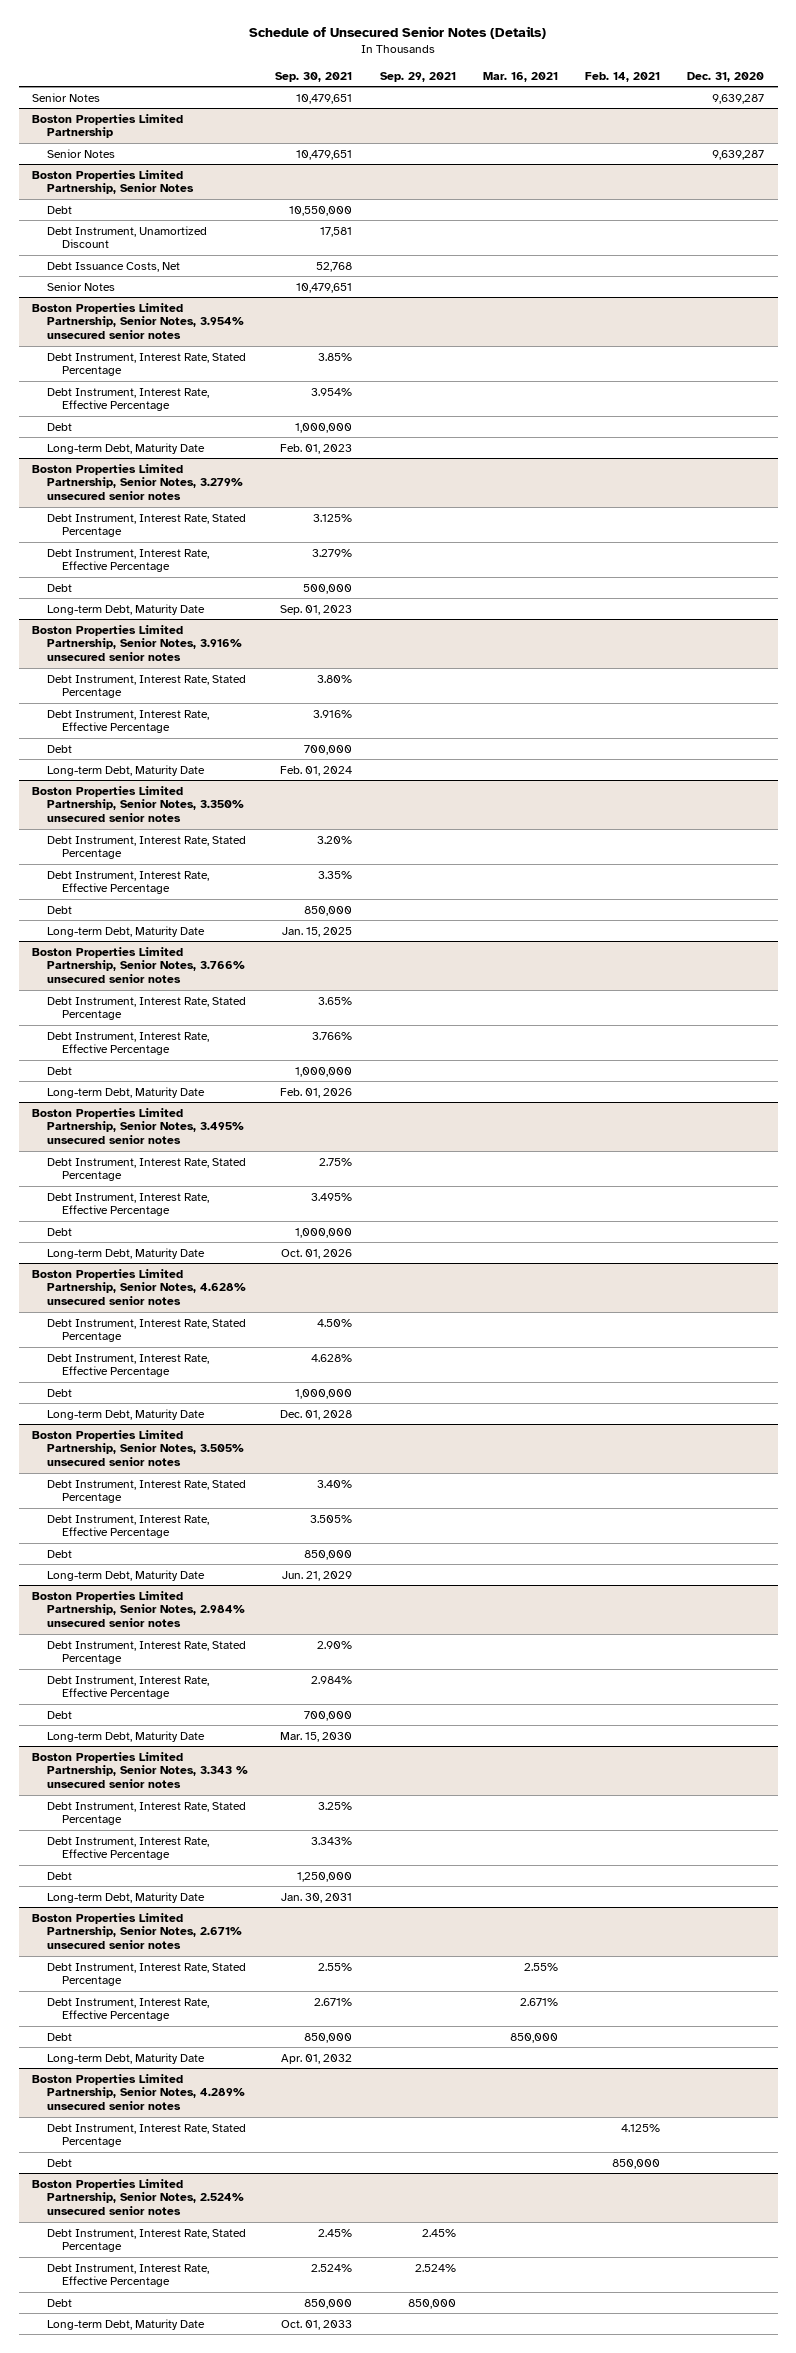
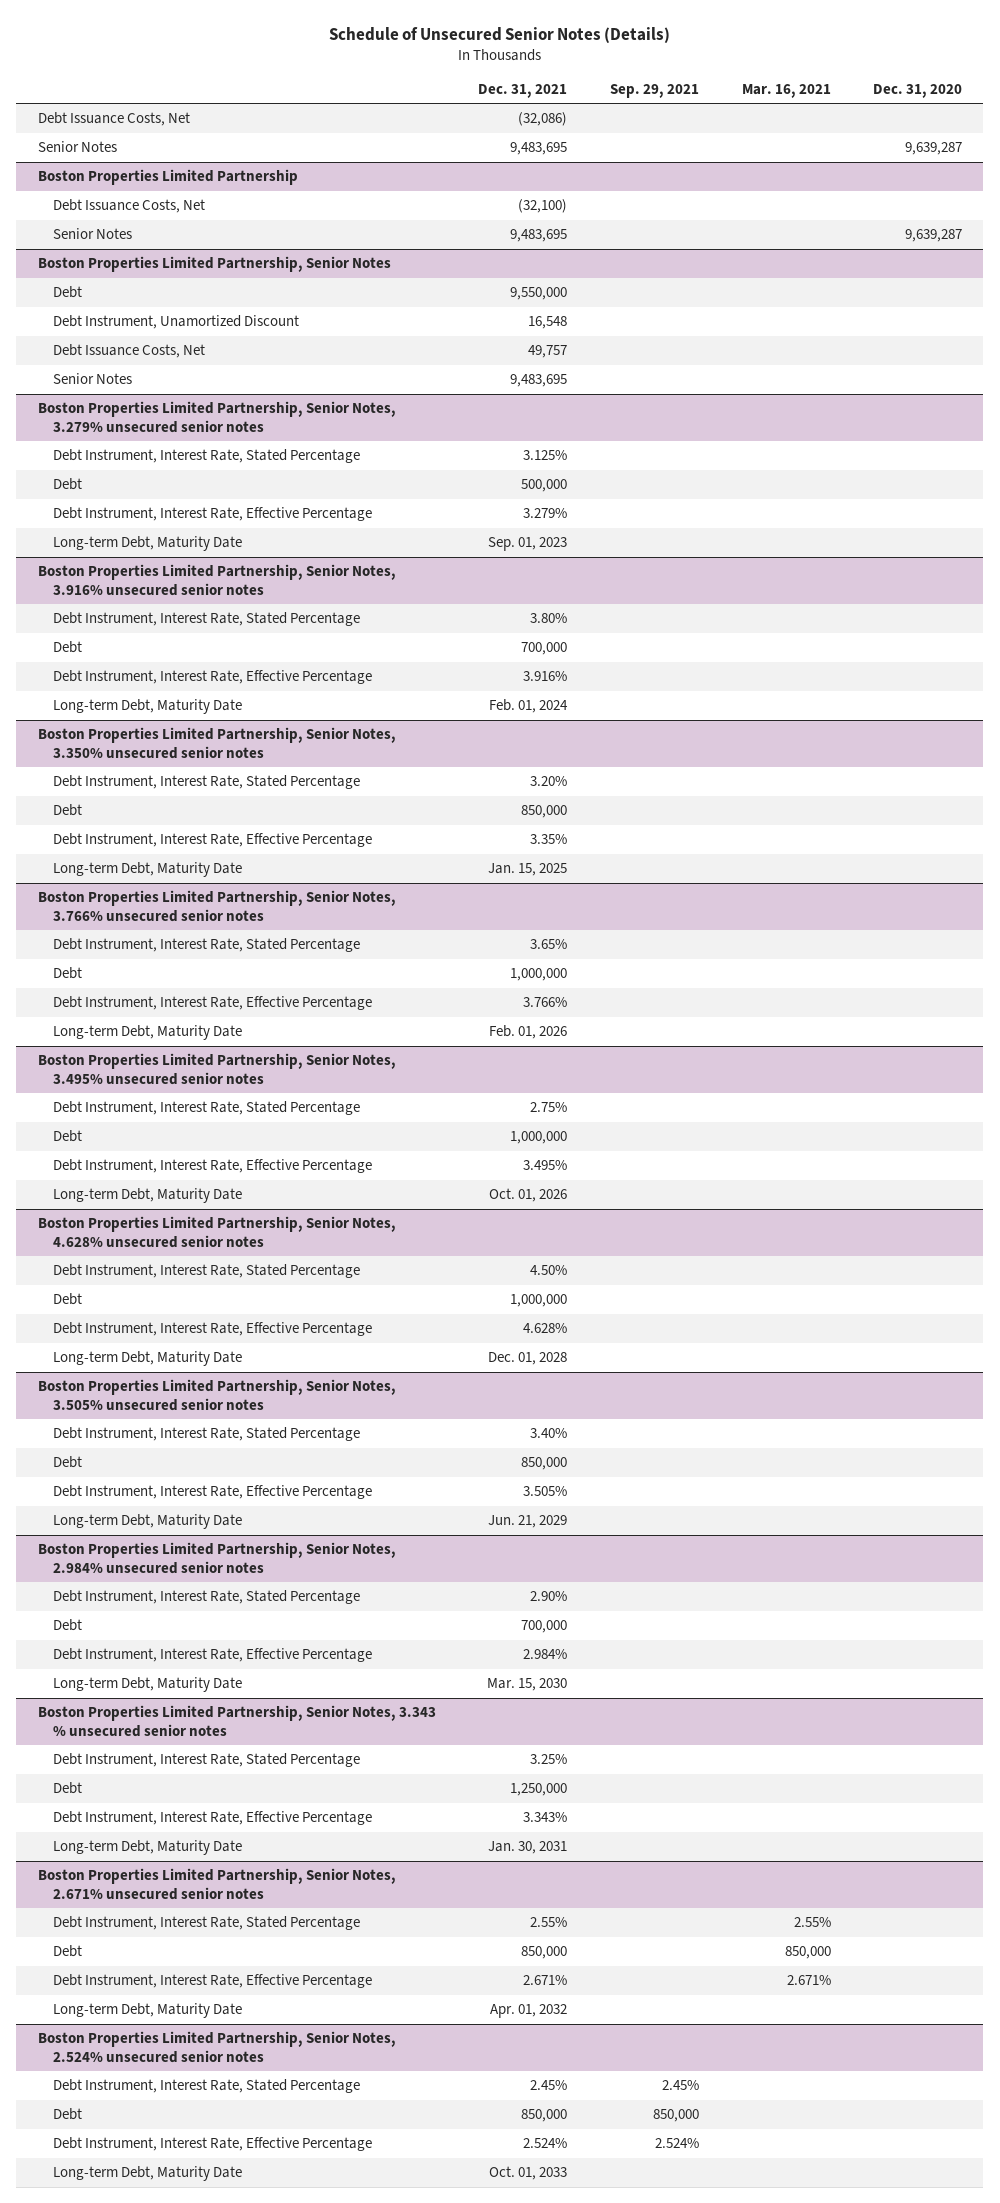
- | Sep. 30, 2021 | Sep. 29, 2021 | Mar. 16, 2021 | Feb. 14, 2021 | Dec. 31, 2020
+ | Dec. 31, 2021 | Sep. 29, 2021 | Mar. 16, 2021 | Dec. 31, 2020
+ Debt Issuance Costs, Net | (32,086) | | |
@ Boston Properties Limited Partnership
+ Debt Issuance Costs, Net | (32,100) | | |
- Boston Properties Limited Partnership, Senior Notes, 3.954% unsecured senior notes
- Debt Instrument, Interest Rate, Stated Percentage | 3.85% | | | |
- Debt Instrument, Interest Rate, Effective Percentage | 3.954% | | | |
- Debt | 1,000,000 | | | |
- Long-term Debt, Maturity Date | Feb. 01, 2023 | | | |
@ Boston Properties Limited Partnership, Senior Notes, 3.279% unsecured senior notes
moved down: Debt Instrument, Interest Rate, Effective Percentage | 3.279% | | |
@ Boston Properties Limited Partnership, Senior Notes, 3.916% unsecured senior notes
moved down: Debt Instrument, Interest Rate, Effective Percentage | 3.916% | | |
@ Boston Properties Limited Partnership, Senior Notes, 3.350% unsecured senior notes
moved down: Debt Instrument, Interest Rate, Effective Percentage | 3.35% | | |
@ Boston Properties Limited Partnership, Senior Notes, 3.766% unsecured senior notes
moved down: Debt Instrument, Interest Rate, Effective Percentage | 3.766% | | |
@ Boston Properties Limited Partnership, Senior Notes, 3.495% unsecured senior notes
moved down: Debt Instrument, Interest Rate, Effective Percentage | 3.495% | | |
@ Boston Properties Limited Partnership, Senior Notes, 4.628% unsecured senior notes
moved down: Debt Instrument, Interest Rate, Effective Percentage | 4.628% | | |
@ Boston Properties Limited Partnership, Senior Notes, 3.505% unsecured senior notes
moved down: Debt Instrument, Interest Rate, Effective Percentage | 3.505% | | |
@ Boston Properties Limited Partnership, Senior Notes, 2.984% unsecured senior notes
moved down: Debt Instrument, Interest Rate, Effective Percentage | 2.984% | | |
@ Boston Properties Limited Partnership, Senior Notes, 3.343 % unsecured senior notes
moved down: Debt Instrument, Interest Rate, Effective Percentage | 3.343% | | |
@ Boston Properties Limited Partnership, Senior Notes, 2.671% unsecured senior notes
moved down: Debt Instrument, Interest Rate, Effective Percentage | 2.671% | | 2.671% |
- Boston Properties Limited Partnership, Senior Notes, 4.289% unsecured senior notes
- Debt Instrument, Interest Rate, Stated Percentage | | | | 4.125% |
- Debt | | | | 850,000 |
@ Boston Properties Limited Partnership, Senior Notes, 2.524% unsecured senior notes
moved down: Debt Instrument, Interest Rate, Effective Percentage | 2.524% | 2.524% | |

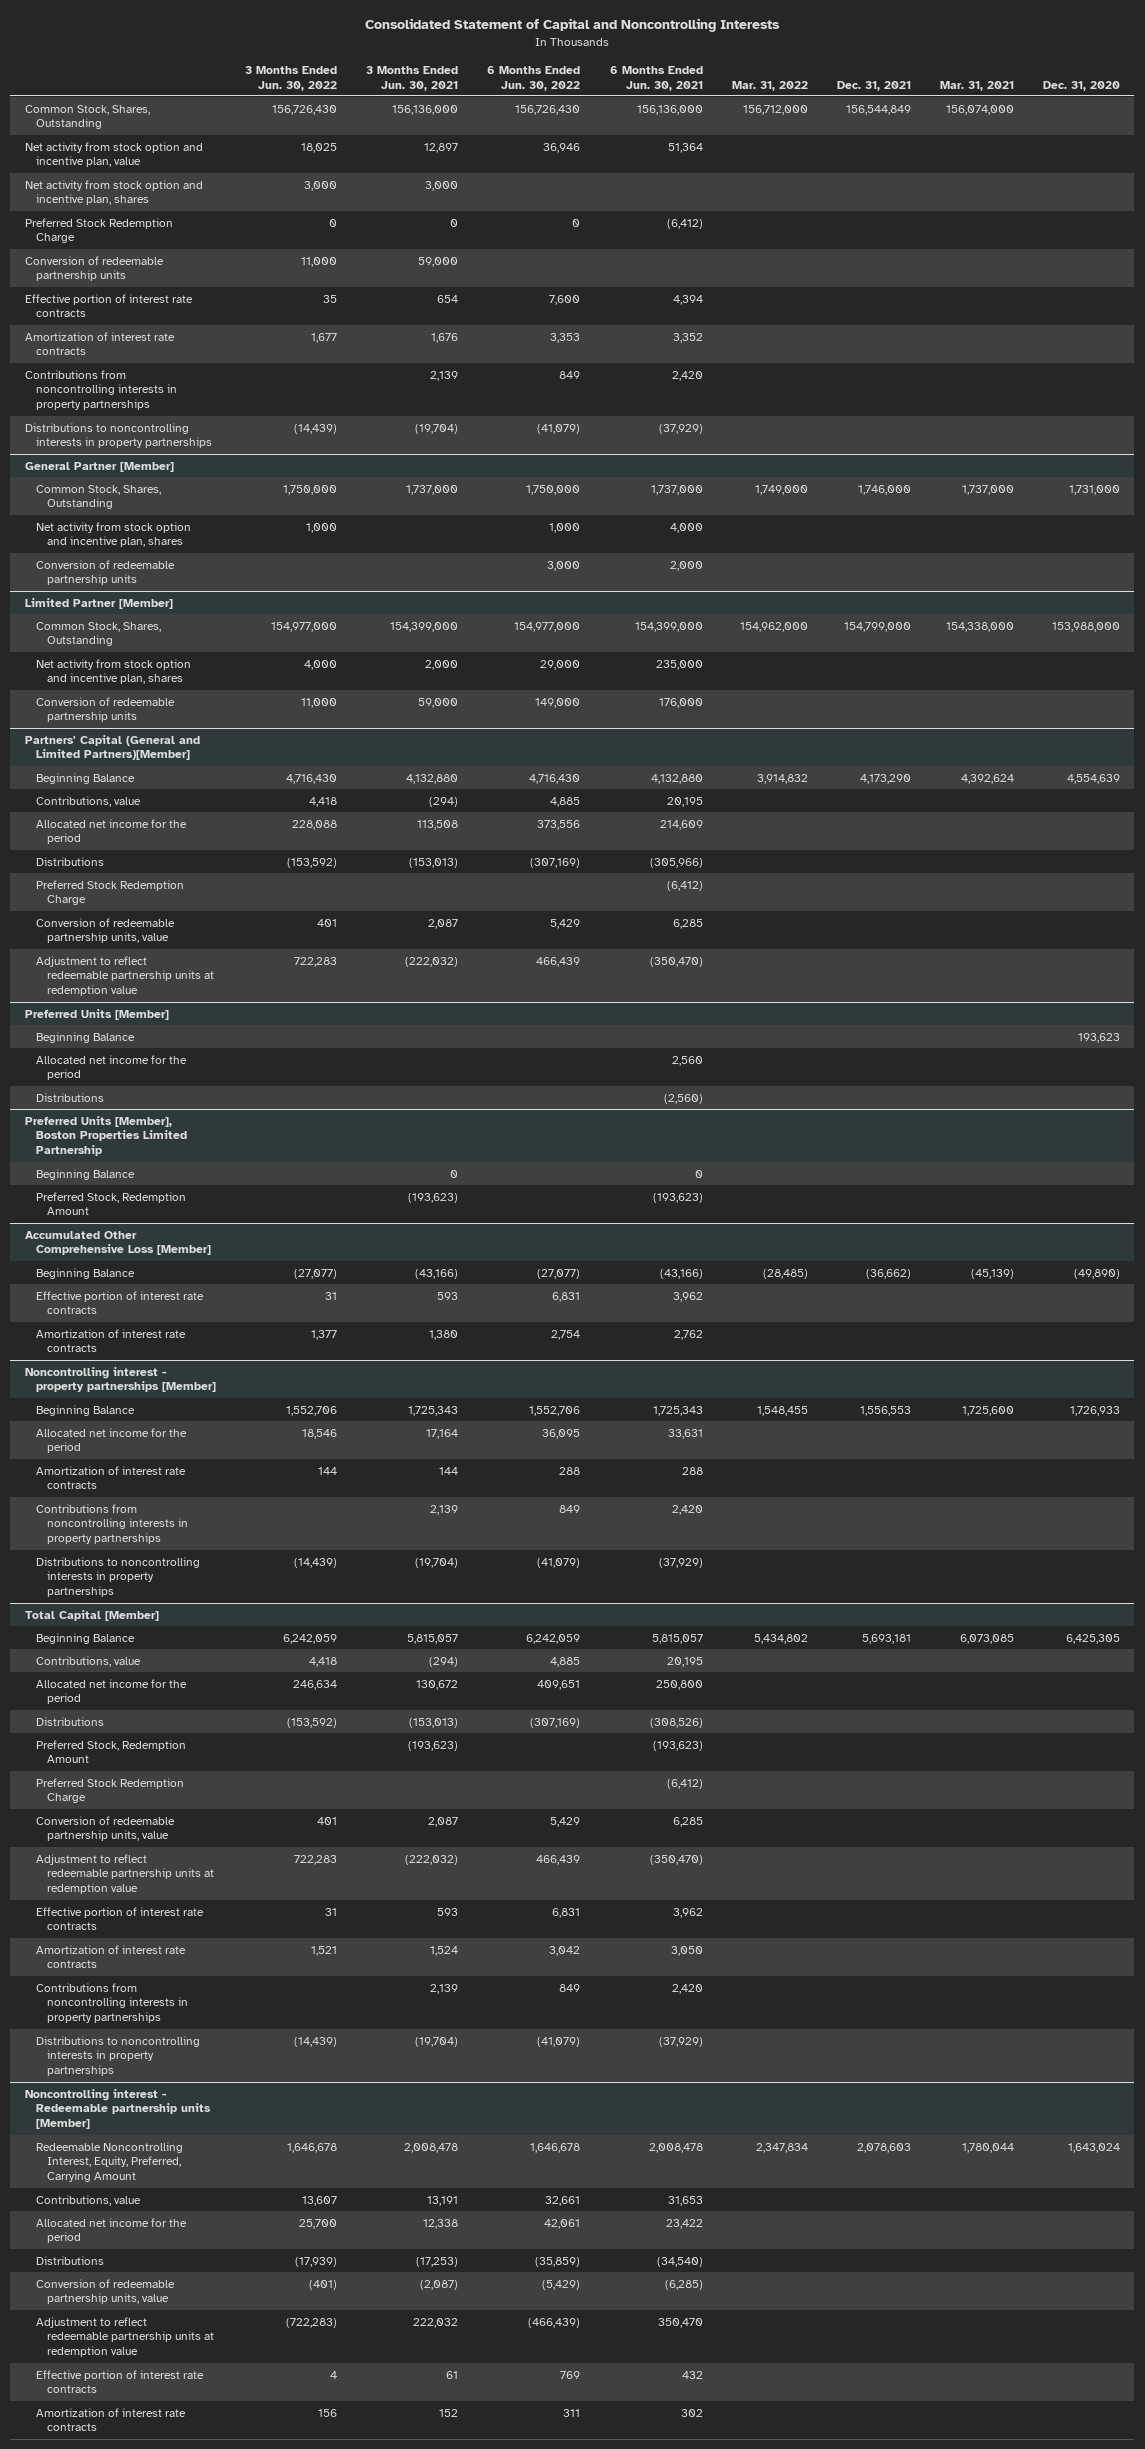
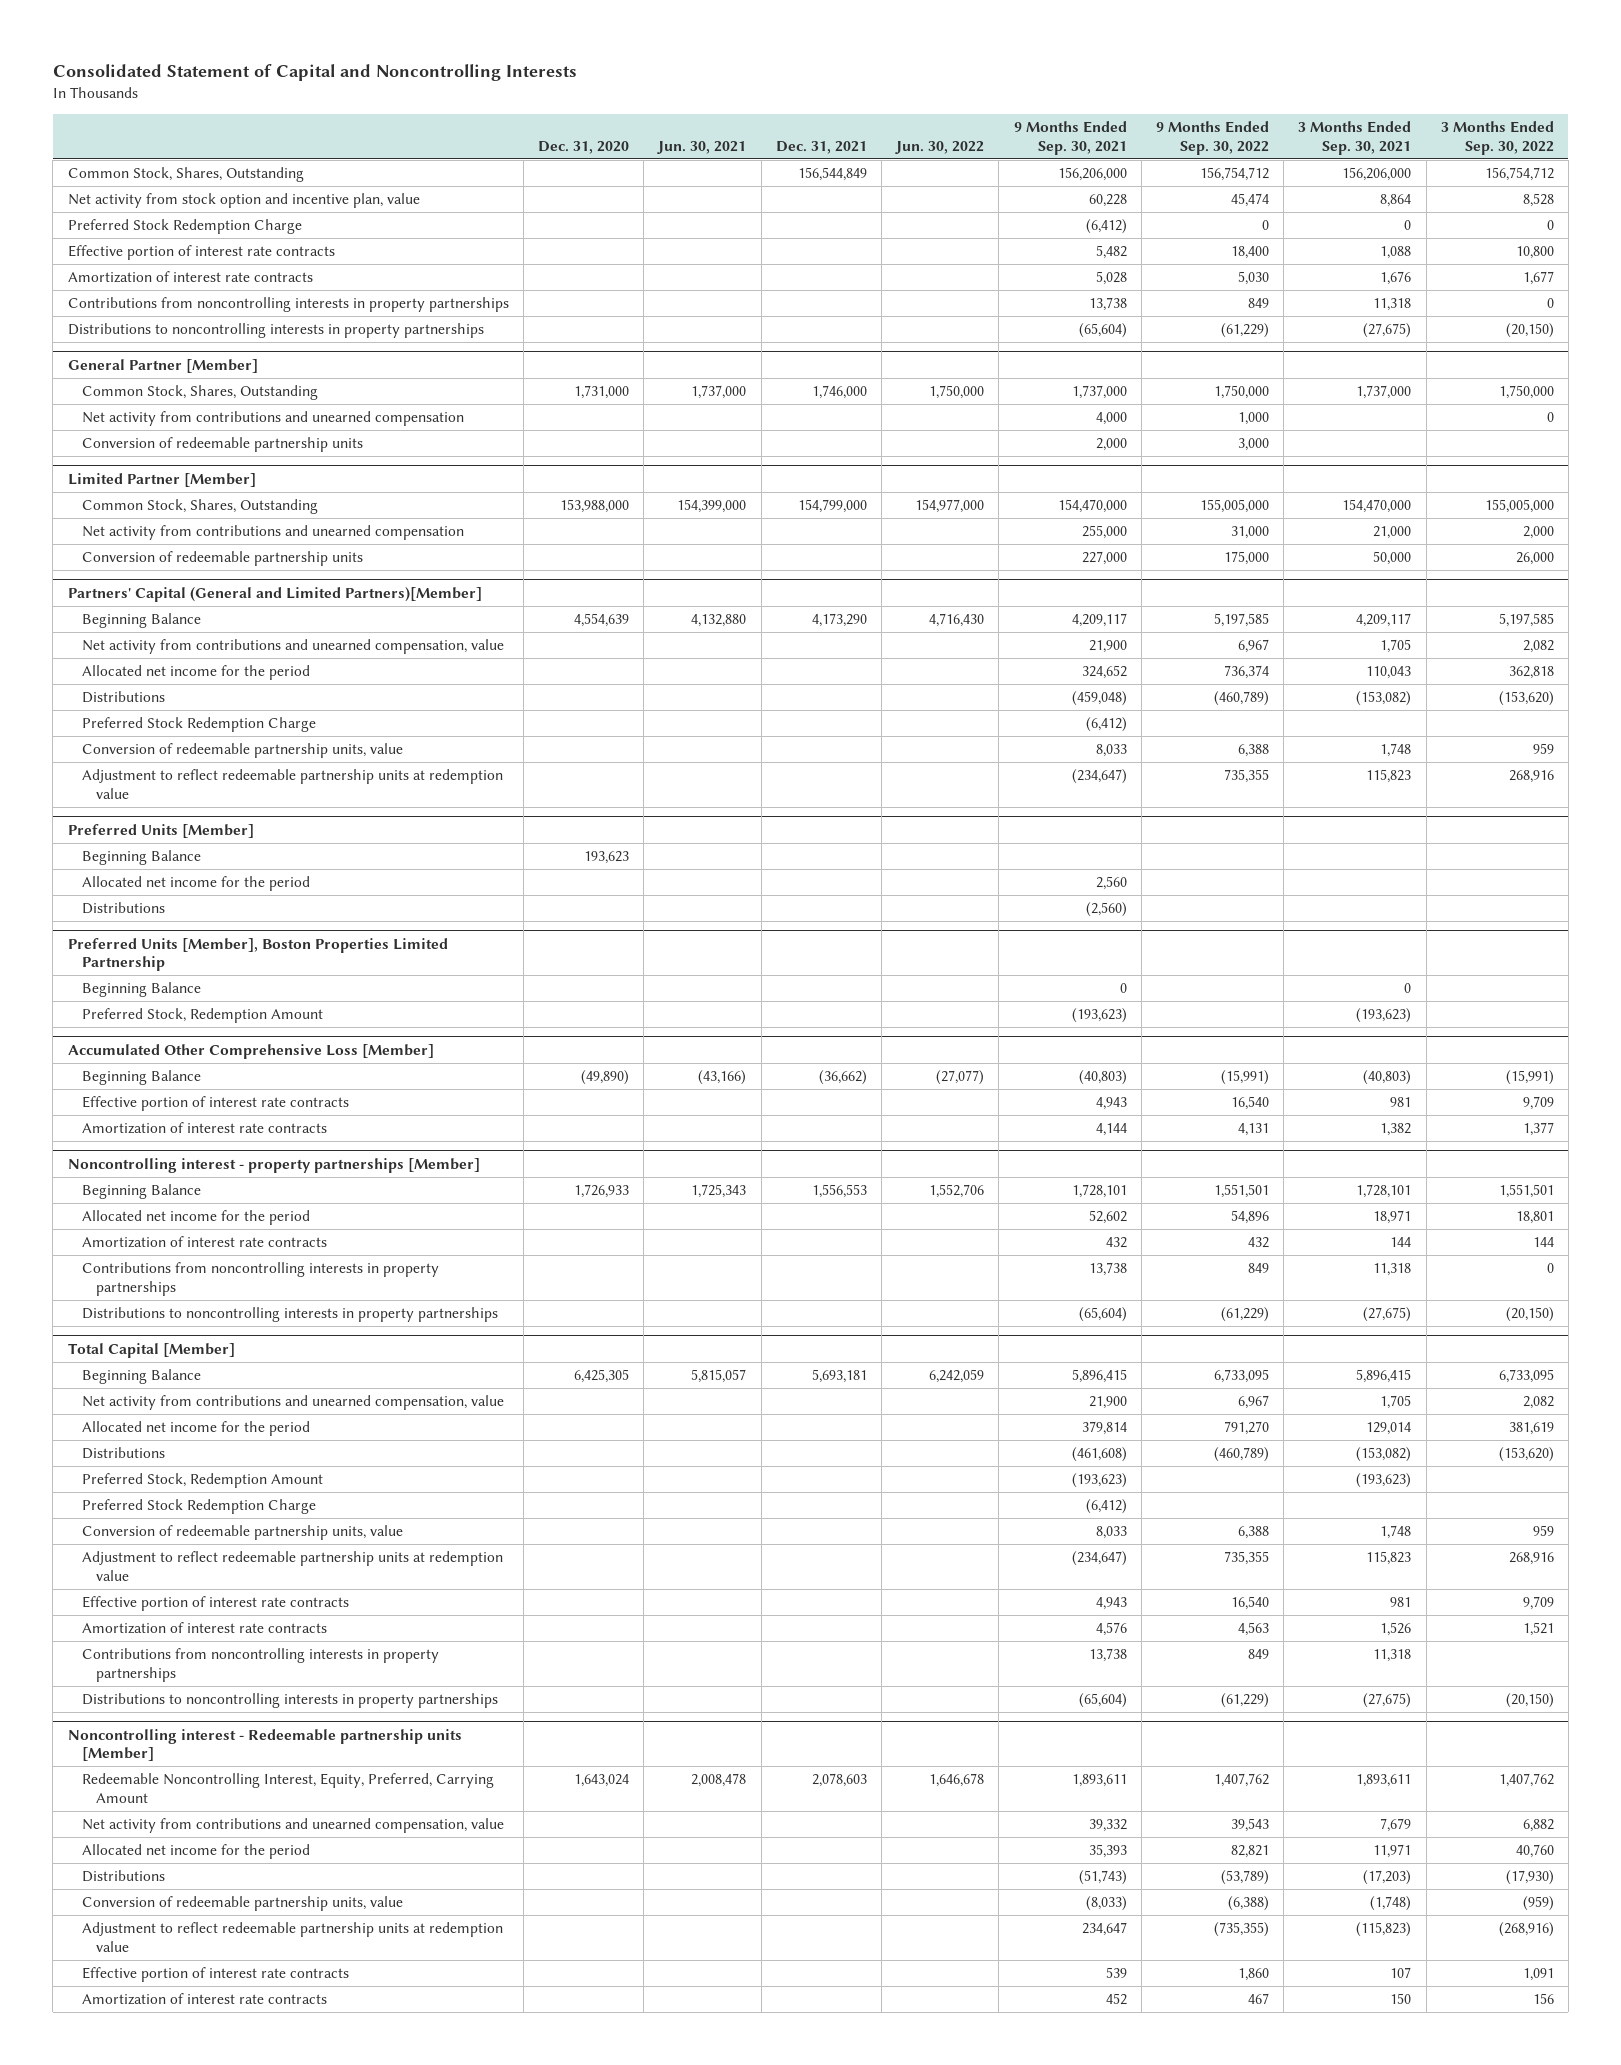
- | 3 Months Ended Jun. 30, 2022 | 3 Months Ended Jun. 30, 2021 | 6 Months Ended Jun. 30, 2022 | 6 Months Ended Jun. 30, 2021 | Mar. 31, 2022 | Dec. 31, 2021 | Mar. 31, 2021 | Dec. 31, 2020
+ | Dec. 31, 2020 | Jun. 30, 2021 | Dec. 31, 2021 | Jun. 30, 2022 | 9 Months Ended Sep. 30, 2021 | 9 Months Ended Sep. 30, 2022 | 3 Months Ended Sep. 30, 2021 | 3 Months Ended Sep. 30, 2022
- Net activity from stock option and incentive plan, shares | 3,000 | 3,000 | | | | | |
- Conversion of redeemable partnership units | 11,000 | 59,000 | | | | | |
@ General Partner [Member]
- Net activity from stock option and incentive plan, shares | 1,000 | | 1,000 | 4,000 | | | |
+ Net activity from contributions and unearned compensation | | | | | 4,000 | 1,000 | | 0
@ Limited Partner [Member]
- Net activity from stock option and incentive plan, shares | 4,000 | 2,000 | 29,000 | 235,000 | | | |
+ Net activity from contributions and unearned compensation | | | | | 255,000 | 31,000 | 21,000 | 2,000
@ Partners' Capital (General and Limited Partners)[Member]
- Contributions, value | 4,418 | (294) | 4,885 | 20,195 | | | |
+ Net activity from contributions and unearned compensation, value | | | | | 21,900 | 6,967 | 1,705 | 2,082
@ Total Capital [Member]
- Contributions, value | 4,418 | (294) | 4,885 | 20,195 | | | |
+ Net activity from contributions and unearned compensation, value | | | | | 21,900 | 6,967 | 1,705 | 2,082
@ Noncontrolling interest - Redeemable partnership units [Member]
- Contributions, value | 13,607 | 13,191 | 32,661 | 31,653 | | | |
+ Net activity from contributions and unearned compensation, value | | | | | 39,332 | 39,543 | 7,679 | 6,882

